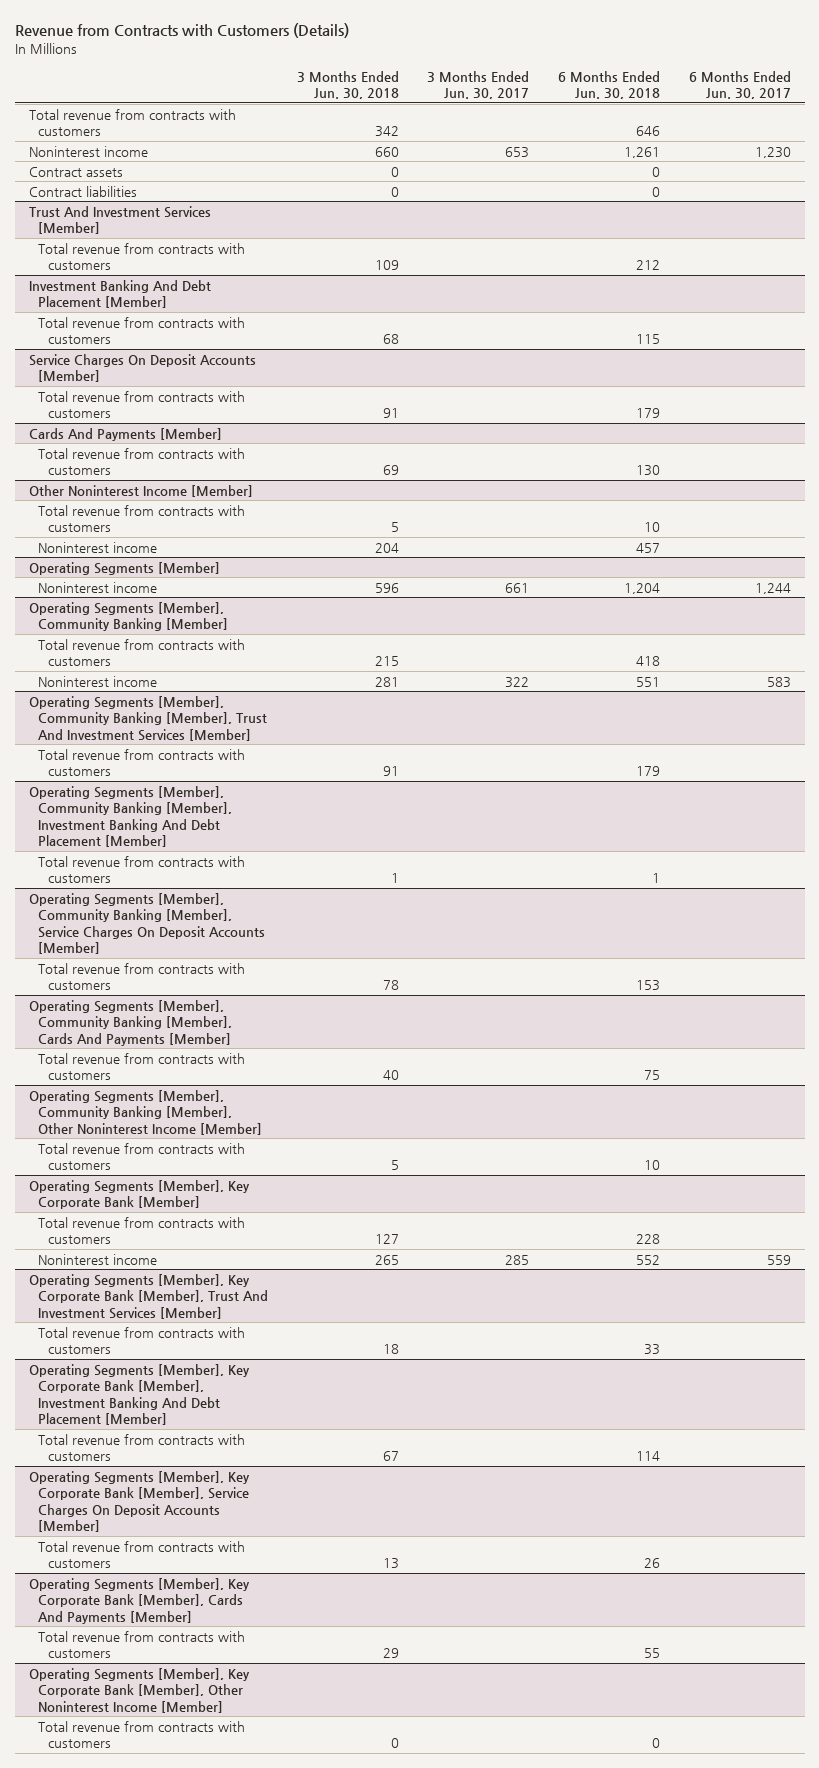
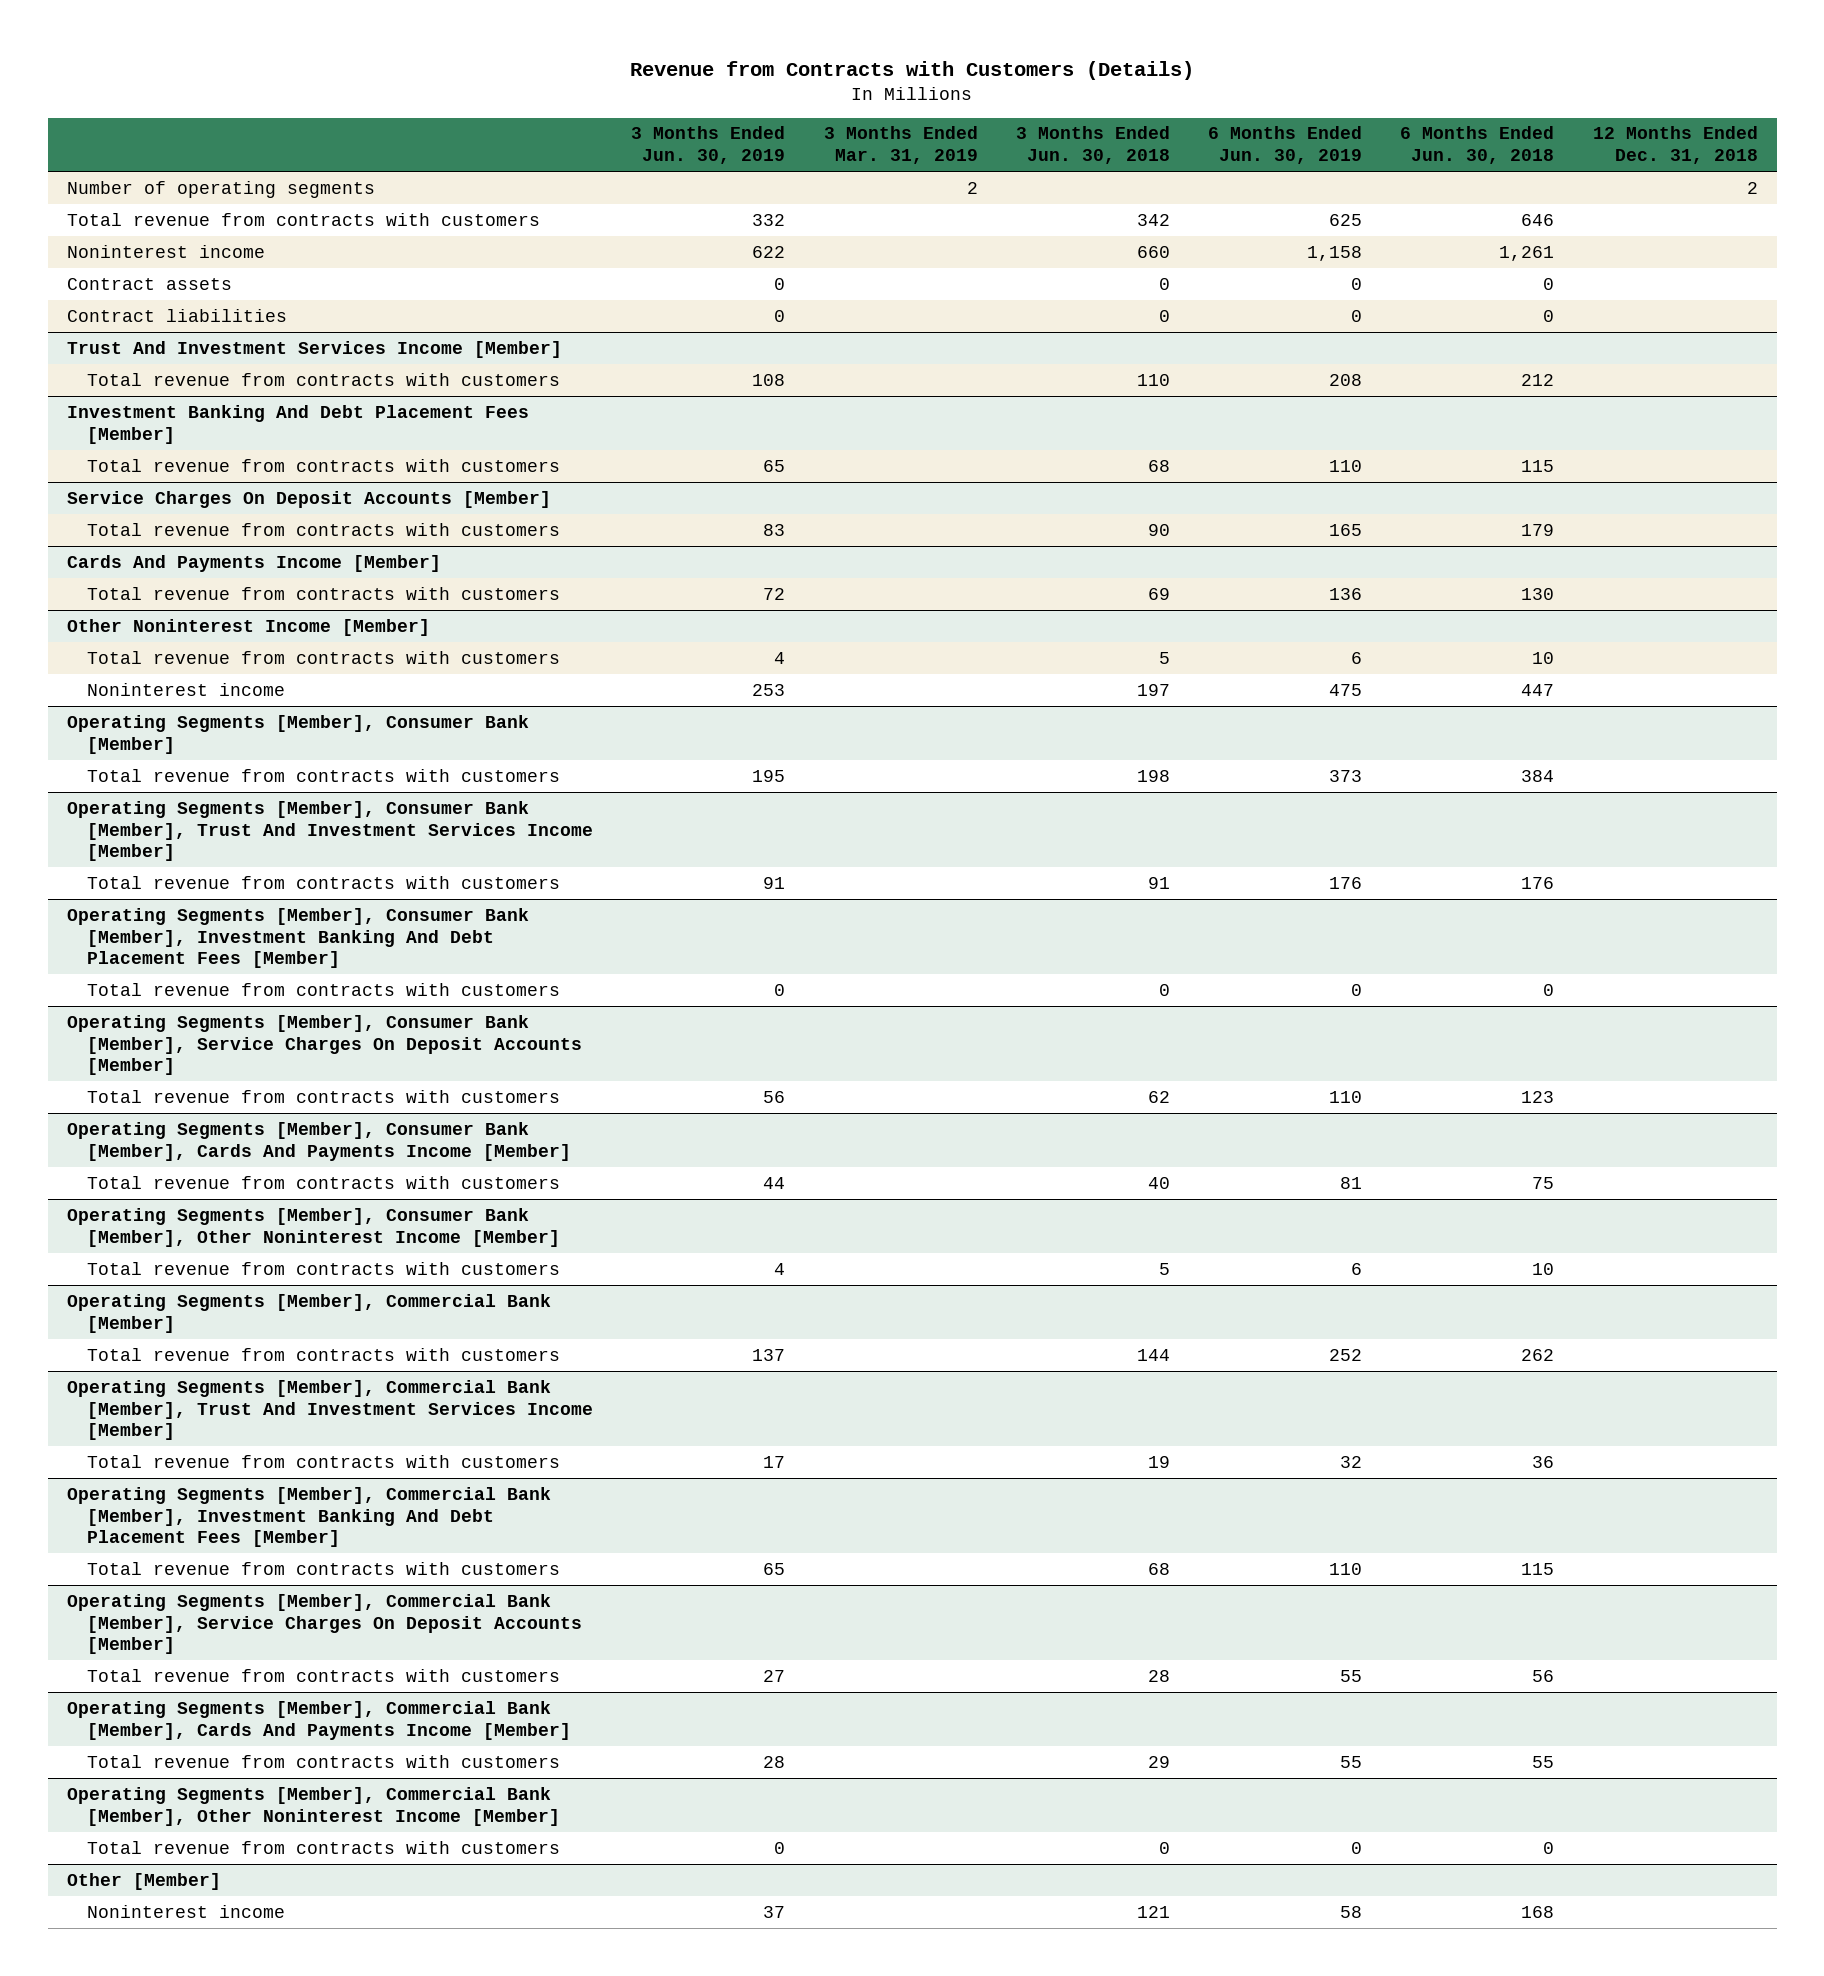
- | 3 Months Ended Jun. 30, 2018 | 3 Months Ended Jun. 30, 2017 | 6 Months Ended Jun. 30, 2018 | 6 Months Ended Jun. 30, 2017
+ | 3 Months Ended Jun. 30, 2019 | 3 Months Ended Mar. 31, 2019 | 3 Months Ended Jun. 30, 2018 | 6 Months Ended Jun. 30, 2019 | 6 Months Ended Jun. 30, 2018 | 12 Months Ended Dec. 31, 2018
+ Number of operating segments | | 2 | | | | 2
- Trust And Investment Services [Member]
- Total revenue from contracts with customers | 109 | | 212 |
- Investment Banking And Debt Placement [Member]
+ Trust And Investment Services Income [Member]
+ Total revenue from contracts with customers | 108 | | 110 | 208 | 212 |
+ Investment Banking And Debt Placement Fees [Member]
@ Service Charges On Deposit Accounts [Member]
- Total revenue from contracts with customers | 91 | | 179 |
- Cards And Payments [Member]
@ Service Charges On Deposit Accounts [Member]
+ Total revenue from contracts with customers | 83 | | 90 | 165 | 179 |
+ Cards And Payments Income [Member]
@ Other Noninterest Income [Member]
- Noninterest income | 204 | | 457 |
- Operating Segments [Member]
- Noninterest income | 596 | 661 | 1,204 | 1,244
- Operating Segments [Member], Community Banking [Member]
- Total revenue from contracts with customers | 215 | | 418 |
- Noninterest income | 281 | 322 | 551 | 583
- Operating Segments [Member], Community Banking [Member], Trust And Investment Services [Member]
- Total revenue from contracts with customers | 91 | | 179 |
- Operating Segments [Member], Community Banking [Member], Investment Banking And Debt Placement [Member]
- Total revenue from contracts with customers | 1 | | 1 |
- Operating Segments [Member], Community Banking [Member], Service Charges On Deposit Accounts [Member]
- Total revenue from contracts with customers | 78 | | 153 |
- Operating Segments [Member], Community Banking [Member], Cards And Payments [Member]
@ Other Noninterest Income [Member]
+ Noninterest income | 253 | | 197 | 475 | 447 |
+ Operating Segments [Member], Consumer Bank [Member]
+ Total revenue from contracts with customers | 195 | | 198 | 373 | 384 |
+ Operating Segments [Member], Consumer Bank [Member], Trust And Investment Services Income [Member]
+ Total revenue from contracts with customers | 91 | | 91 | 176 | 176 |
+ Operating Segments [Member], Consumer Bank [Member], Investment Banking And Debt Placement Fees [Member]
+ Total revenue from contracts with customers | 0 | | 0 | 0 | 0 |
+ Operating Segments [Member], Consumer Bank [Member], Service Charges On Deposit Accounts [Member]
+ Total revenue from contracts with customers | 56 | | 62 | 110 | 123 |
+ Operating Segments [Member], Consumer Bank [Member], Cards And Payments Income [Member]
- Operating Segments [Member], Community Banking [Member], Other Noninterest Income [Member]
+ Operating Segments [Member], Consumer Bank [Member], Other Noninterest Income [Member]
- Operating Segments [Member], Key Corporate Bank [Member]
- Total revenue from contracts with customers | 127 | | 228 |
- Noninterest income | 265 | 285 | 552 | 559
- Operating Segments [Member], Key Corporate Bank [Member], Trust And Investment Services [Member]
- Total revenue from contracts with customers | 18 | | 33 |
- Operating Segments [Member], Key Corporate Bank [Member], Investment Banking And Debt Placement [Member]
- Total revenue from contracts with customers | 67 | | 114 |
- Operating Segments [Member], Key Corporate Bank [Member], Service Charges On Deposit Accounts [Member]
- Total revenue from contracts with customers | 13 | | 26 |
- Operating Segments [Member], Key Corporate Bank [Member], Cards And Payments [Member]
+ Operating Segments [Member], Commercial Bank [Member]
+ Total revenue from contracts with customers | 137 | | 144 | 252 | 262 |
+ Operating Segments [Member], Commercial Bank [Member], Trust And Investment Services Income [Member]
+ Total revenue from contracts with customers | 17 | | 19 | 32 | 36 |
+ Operating Segments [Member], Commercial Bank [Member], Investment Banking And Debt Placement Fees [Member]
+ Total revenue from contracts with customers | 65 | | 68 | 110 | 115 |
+ Operating Segments [Member], Commercial Bank [Member], Service Charges On Deposit Accounts [Member]
+ Total revenue from contracts with customers | 27 | | 28 | 55 | 56 |
+ Operating Segments [Member], Commercial Bank [Member], Cards And Payments Income [Member]
- Operating Segments [Member], Key Corporate Bank [Member], Other Noninterest Income [Member]
+ Operating Segments [Member], Commercial Bank [Member], Other Noninterest Income [Member]
+ Other [Member]
+ Noninterest income | 37 | | 121 | 58 | 168 |

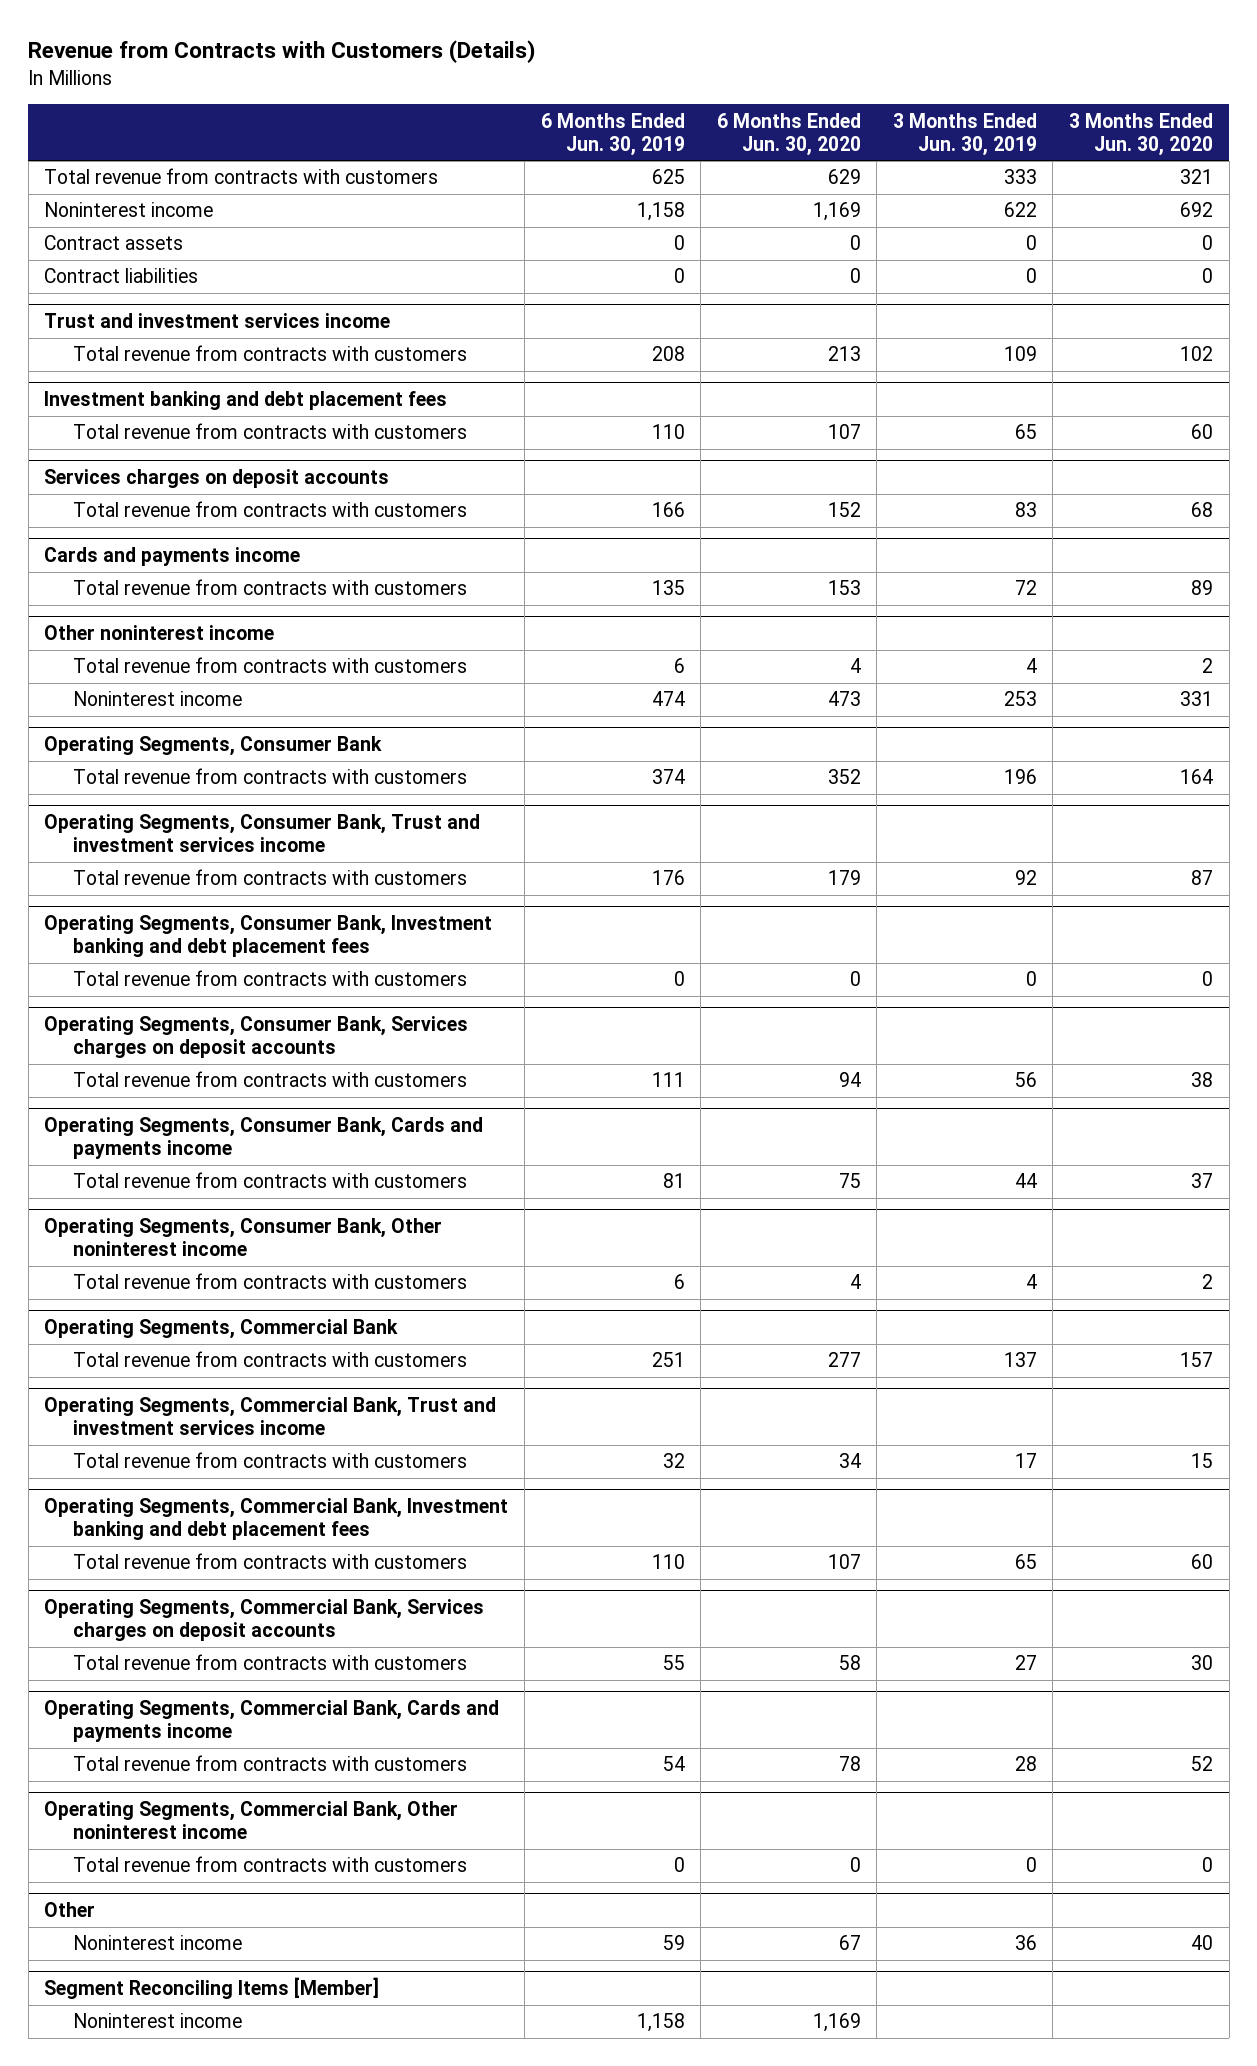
- | 3 Months Ended Jun. 30, 2019 | 3 Months Ended Mar. 31, 2019 | 3 Months Ended Jun. 30, 2018 | 6 Months Ended Jun. 30, 2019 | 6 Months Ended Jun. 30, 2018 | 12 Months Ended Dec. 31, 2018
+ | 6 Months Ended Jun. 30, 2019 | 6 Months Ended Jun. 30, 2020 | 3 Months Ended Jun. 30, 2019 | 3 Months Ended Jun. 30, 2020
- Number of operating segments | | 2 | | | | 2
- Total revenue from contracts with customers | 332 | | 342 | 625 | 646 |
+ Total revenue from contracts with customers | 625 | 629 | 333 | 321
- Trust And Investment Services Income [Member]
- Total revenue from contracts with customers | 108 | | 110 | 208 | 212 |
- Investment Banking And Debt Placement Fees [Member]
+ Trust and investment services income
+ Total revenue from contracts with customers | 208 | 213 | 109 | 102
+ Investment banking and debt placement fees
- Service Charges On Deposit Accounts [Member]
- Total revenue from contracts with customers | 83 | | 90 | 165 | 179 |
- Cards And Payments Income [Member]
- Total revenue from contracts with customers | 72 | | 69 | 136 | 130 |
- Other Noninterest Income [Member]
+ Services charges on deposit accounts
+ Total revenue from contracts with customers | 166 | 152 | 83 | 68
+ Cards and payments income
+ Total revenue from contracts with customers | 135 | 153 | 72 | 89
+ Other noninterest income
- Noninterest income | 253 | | 197 | 475 | 447 |
- Operating Segments [Member], Consumer Bank [Member]
- Total revenue from contracts with customers | 195 | | 198 | 373 | 384 |
- Operating Segments [Member], Consumer Bank [Member], Trust And Investment Services Income [Member]
- Total revenue from contracts with customers | 91 | | 91 | 176 | 176 |
- Operating Segments [Member], Consumer Bank [Member], Investment Banking And Debt Placement Fees [Member]
+ Noninterest income | 474 | 473 | 253 | 331
+ Operating Segments, Consumer Bank
+ Total revenue from contracts with customers | 374 | 352 | 196 | 164
+ Operating Segments, Consumer Bank, Trust and investment services income
+ Total revenue from contracts with customers | 176 | 179 | 92 | 87
+ Operating Segments, Consumer Bank, Investment banking and debt placement fees
- Operating Segments [Member], Consumer Bank [Member], Service Charges On Deposit Accounts [Member]
- Total revenue from contracts with customers | 56 | | 62 | 110 | 123 |
- Operating Segments [Member], Consumer Bank [Member], Cards And Payments Income [Member]
+ Operating Segments, Consumer Bank, Services charges on deposit accounts
+ Total revenue from contracts with customers | 111 | 94 | 56 | 38
+ Operating Segments, Consumer Bank, Cards and payments income
- Operating Segments [Member], Consumer Bank [Member], Other Noninterest Income [Member]
+ Operating Segments, Consumer Bank, Other noninterest income
- Operating Segments [Member], Commercial Bank [Member]
- Total revenue from contracts with customers | 137 | | 144 | 252 | 262 |
- Operating Segments [Member], Commercial Bank [Member], Trust And Investment Services Income [Member]
+ Operating Segments, Commercial Bank
+ Total revenue from contracts with customers | 251 | 277 | 137 | 157
+ Operating Segments, Commercial Bank, Trust and investment services income
- Operating Segments [Member], Commercial Bank [Member], Investment Banking And Debt Placement Fees [Member]
+ Operating Segments, Commercial Bank, Investment banking and debt placement fees
- Operating Segments [Member], Commercial Bank [Member], Service Charges On Deposit Accounts [Member]
+ Operating Segments, Commercial Bank, Services charges on deposit accounts
- Operating Segments [Member], Commercial Bank [Member], Cards And Payments Income [Member]
- Total revenue from contracts with customers | 28 | | 29 | 55 | 55 |
- Operating Segments [Member], Commercial Bank [Member], Other Noninterest Income [Member]
+ Operating Segments, Commercial Bank, Cards and payments income
+ Total revenue from contracts with customers | 54 | 78 | 28 | 52
+ Operating Segments, Commercial Bank, Other noninterest income
- Other [Member]
- Noninterest income | 37 | | 121 | 58 | 168 |
+ Other
+ Noninterest income | 59 | 67 | 36 | 40
+ Segment Reconciling Items [Member]
+ Noninterest income | 1,158 | 1,169 | |

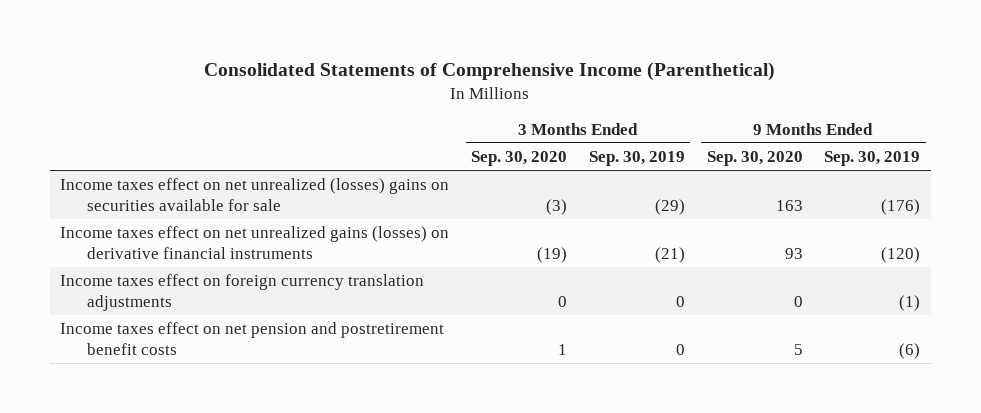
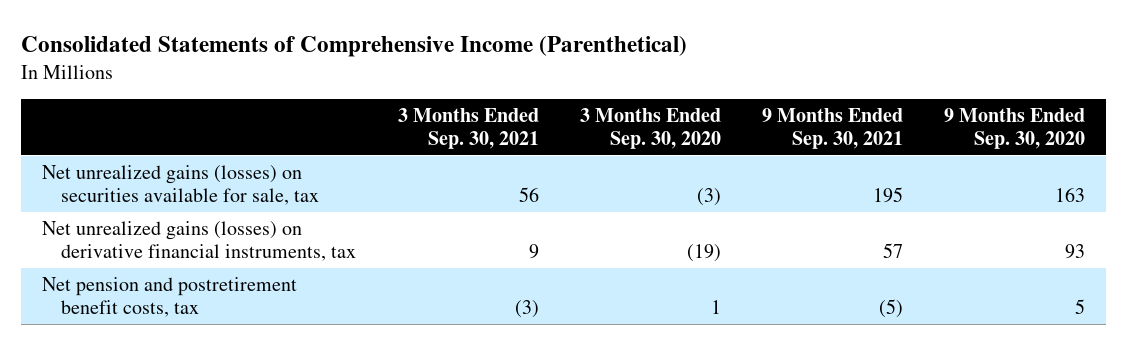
- | 3 Months Ended Sep. 30, 2020 | 3 Months Ended Sep. 30, 2019 | 9 Months Ended Sep. 30, 2020 | 9 Months Ended Sep. 30, 2019
+ | 3 Months Ended Sep. 30, 2021 | 3 Months Ended Sep. 30, 2020 | 9 Months Ended Sep. 30, 2021 | 9 Months Ended Sep. 30, 2020
- Income taxes effect on net unrealized (losses) gains on securities available for sale | (3) | (29) | 163 | (176)
- Income taxes effect on net unrealized gains (losses) on derivative financial instruments | (19) | (21) | 93 | (120)
- Income taxes effect on foreign currency translation adjustments | 0 | 0 | 0 | (1)
- Income taxes effect on net pension and postretirement benefit costs | 1 | 0 | 5 | (6)
+ Net unrealized gains (losses) on securities available for sale, tax | 56 | (3) | 195 | 163
+ Net unrealized gains (losses) on derivative financial instruments, tax | 9 | (19) | 57 | 93
+ Net pension and postretirement benefit costs, tax | (3) | 1 | (5) | 5

